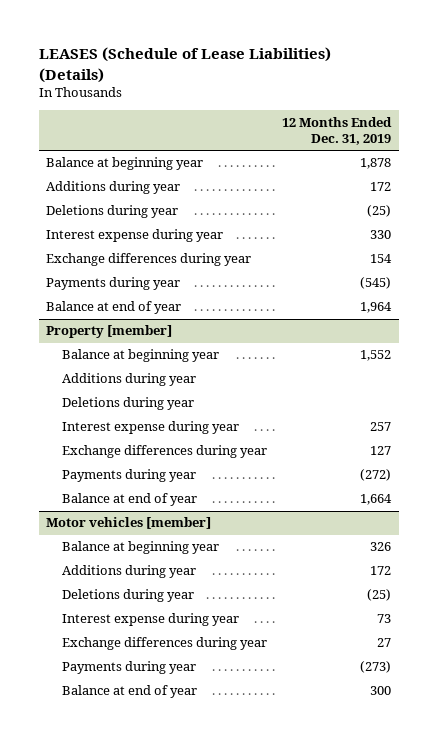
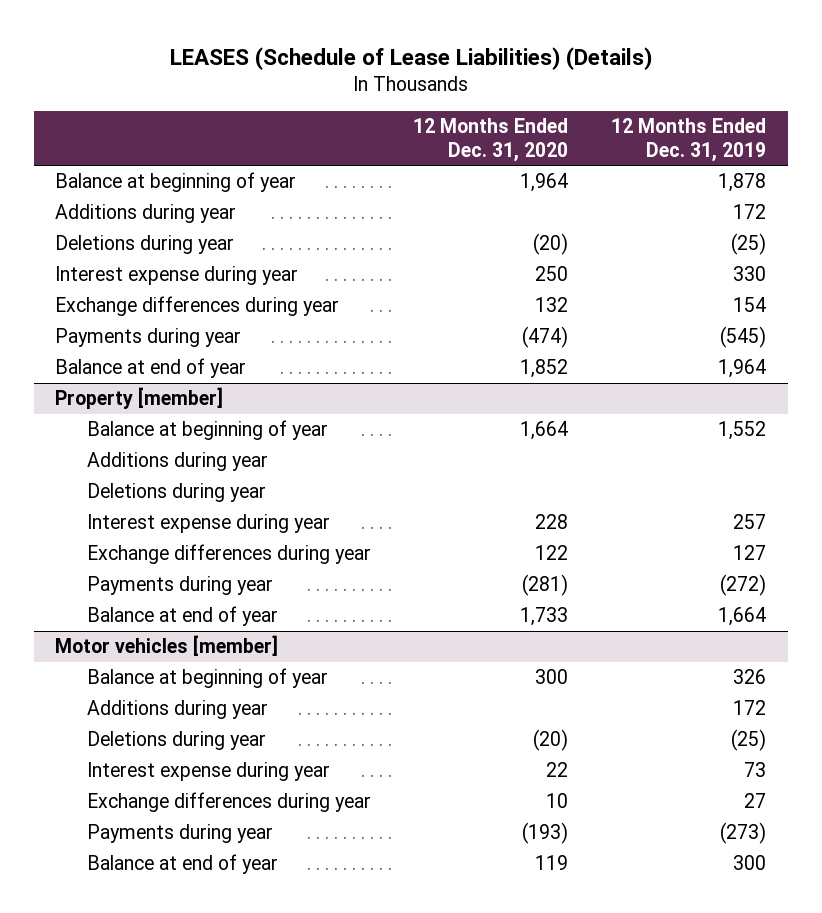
- | 12 Months Ended Dec. 31, 2019
+ | 12 Months Ended Dec. 31, 2020 | 12 Months Ended Dec. 31, 2019
- Balance at beginning year | 1,878
+ Balance at beginning of year | 1,964 | 1,878
@ Property [member]
- Balance at beginning year | 1,552
+ Balance at beginning of year | 1,664 | 1,552
@ Motor vehicles [member]
- Balance at beginning year | 326
+ Balance at beginning of year | 300 | 326

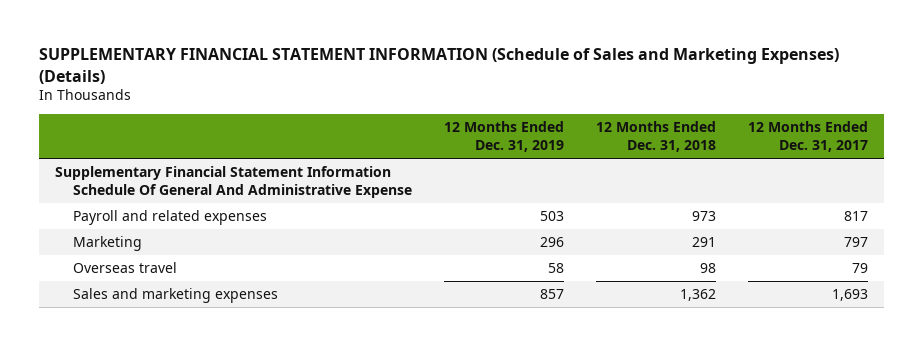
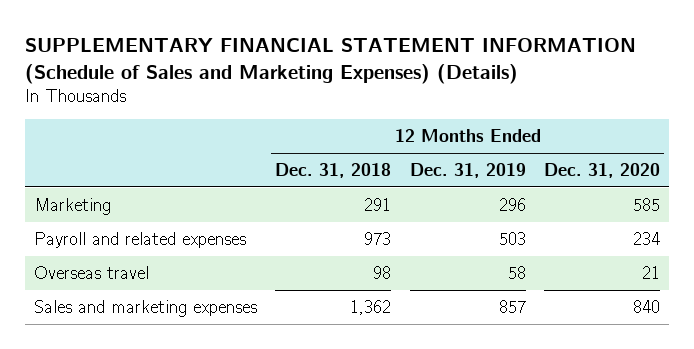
- | 12 Months Ended Dec. 31, 2019 | 12 Months Ended Dec. 31, 2018 | 12 Months Ended Dec. 31, 2017
+ | 12 Months Ended Dec. 31, 2018 | 12 Months Ended Dec. 31, 2019 | 12 Months Ended Dec. 31, 2020
- Supplementary Financial Statement Information Schedule Of General And Administrative Expense
moved down: Payroll and related expenses | 973 | 503 | 234

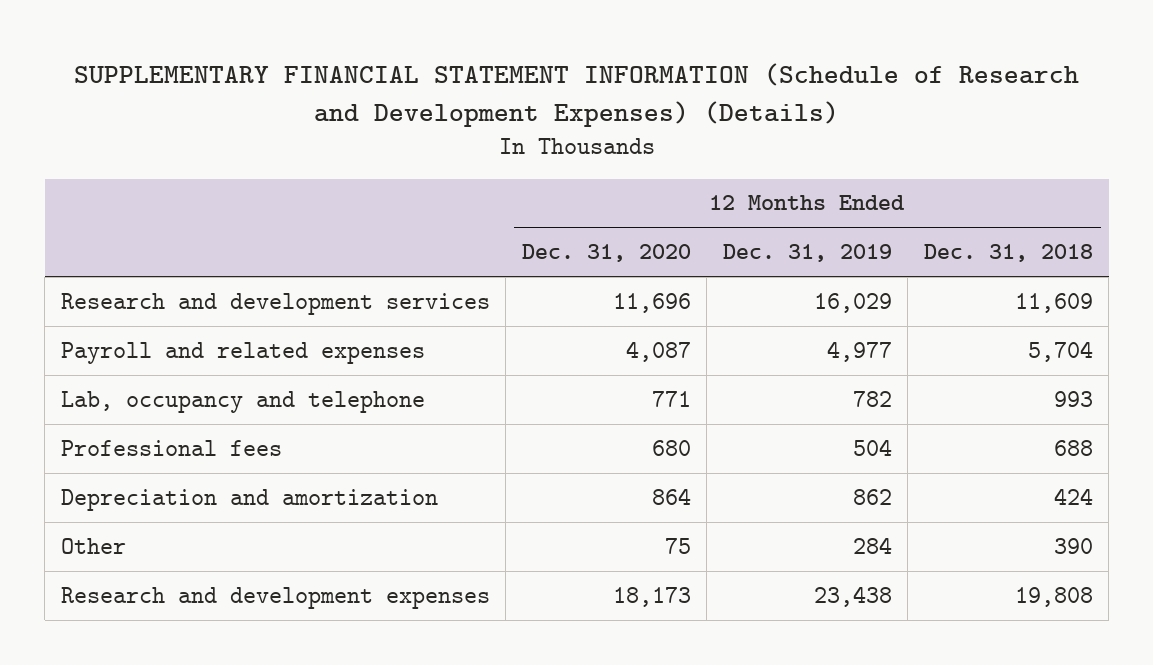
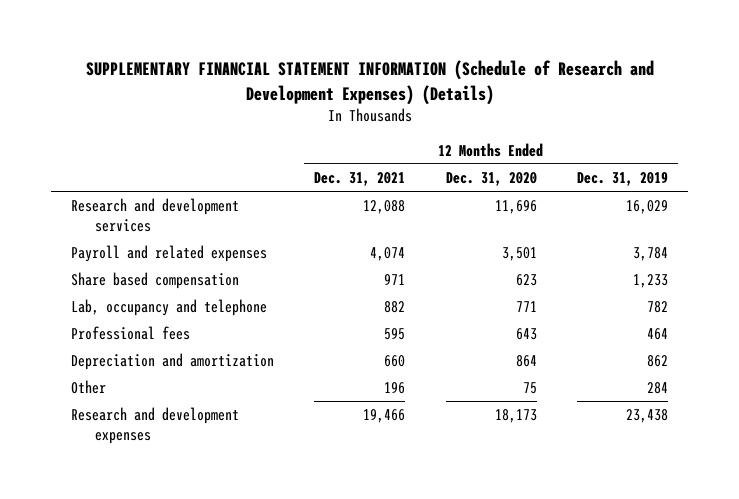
- | 12 Months Ended Dec. 31, 2020 | 12 Months Ended Dec. 31, 2019 | 12 Months Ended Dec. 31, 2018
+ | 12 Months Ended Dec. 31, 2021 | 12 Months Ended Dec. 31, 2020 | 12 Months Ended Dec. 31, 2019
- Payroll and related expenses | 4,087 | 4,977 | 5,704
+ Payroll and related expenses | 4,074 | 3,501 | 3,784
+ Share based compensation | 971 | 623 | 1,233
- Professional fees | 680 | 504 | 688
+ Professional fees | 595 | 643 | 464

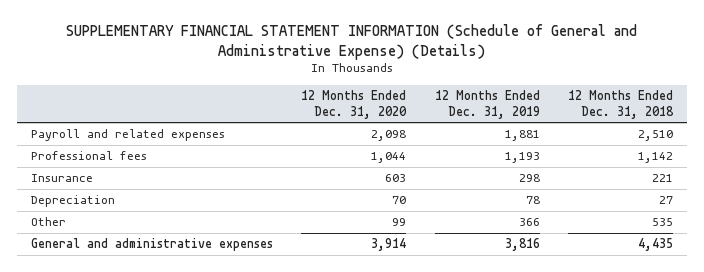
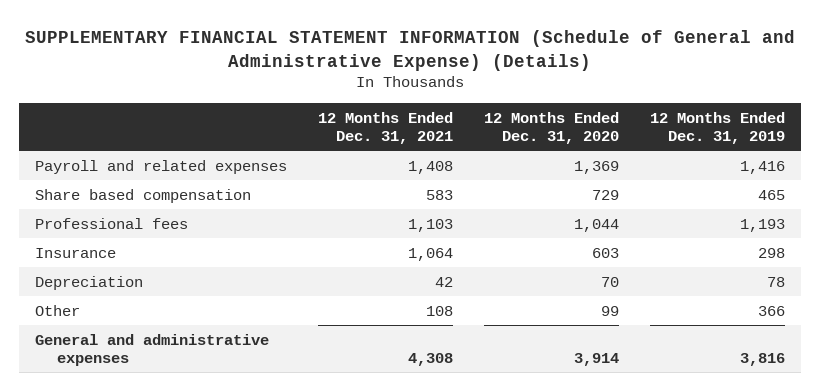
- | 12 Months Ended Dec. 31, 2020 | 12 Months Ended Dec. 31, 2019 | 12 Months Ended Dec. 31, 2018
+ | 12 Months Ended Dec. 31, 2021 | 12 Months Ended Dec. 31, 2020 | 12 Months Ended Dec. 31, 2019
- Payroll and related expenses | 2,098 | 1,881 | 2,510
+ Payroll and related expenses | 1,408 | 1,369 | 1,416
+ Share based compensation | 583 | 729 | 465

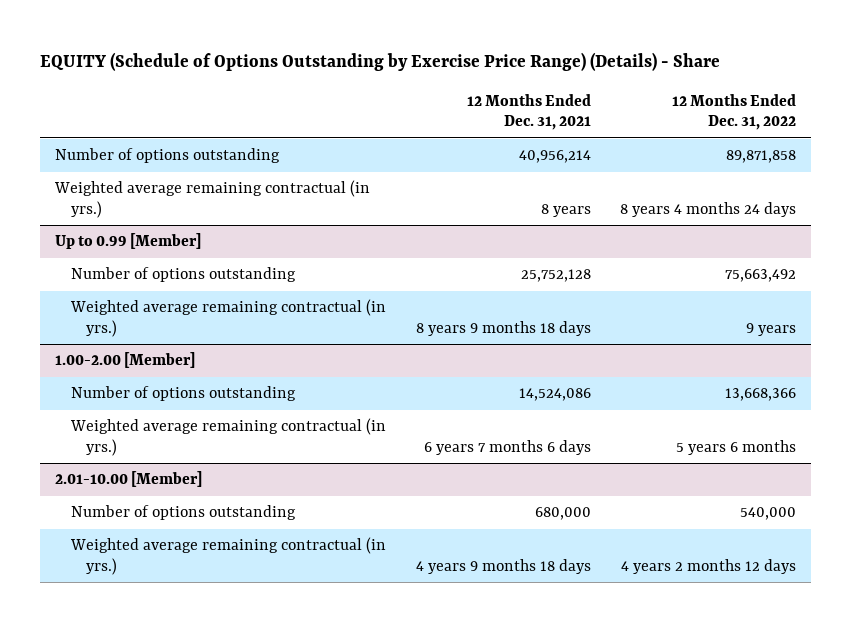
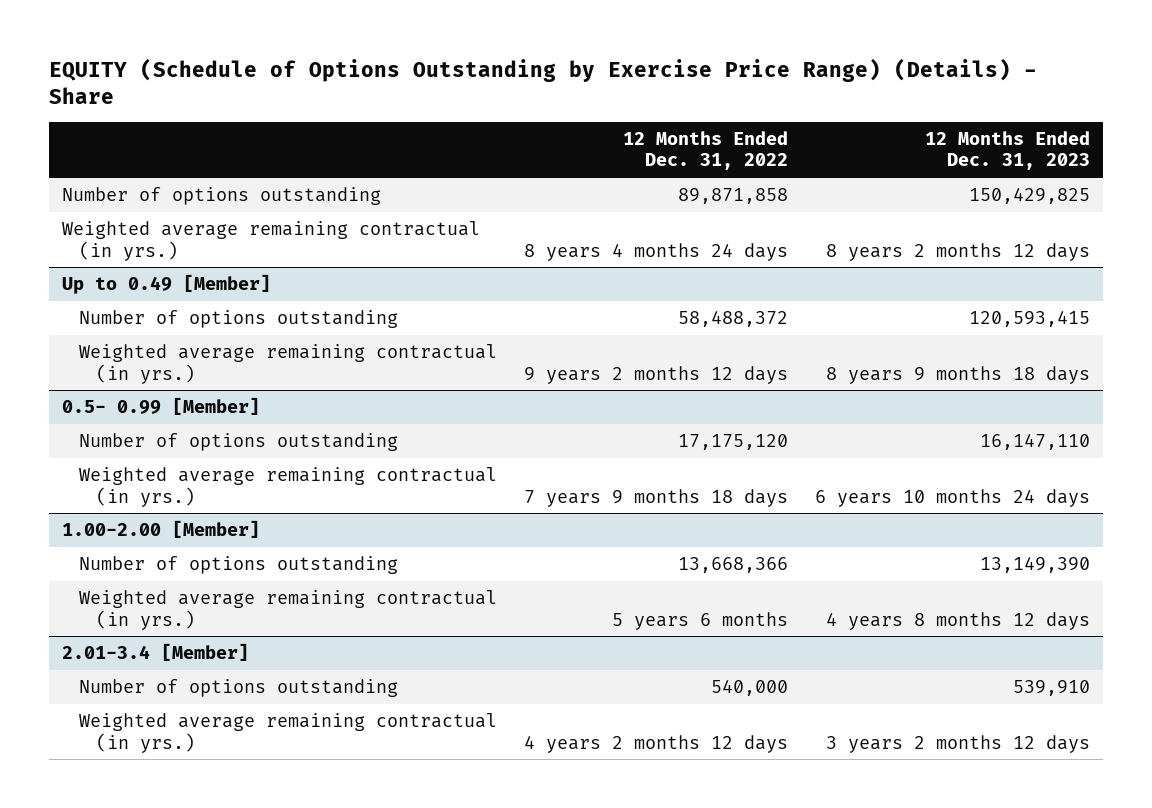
- | 12 Months Ended Dec. 31, 2021 | 12 Months Ended Dec. 31, 2022
+ | 12 Months Ended Dec. 31, 2022 | 12 Months Ended Dec. 31, 2023
- Up to 0.99 [Member]
- Number of options outstanding | 25,752,128 | 75,663,492
- Weighted average remaining contractual (in yrs.) | 8 years 9 months 18 days | 9 years
+ Up to 0.49 [Member]
+ Number of options outstanding | 58,488,372 | 120,593,415
+ Weighted average remaining contractual (in yrs.) | 9 years 2 months 12 days | 8 years 9 months 18 days
+ 0.5- 0.99 [Member]
+ Number of options outstanding | 17,175,120 | 16,147,110
+ Weighted average remaining contractual (in yrs.) | 7 years 9 months 18 days | 6 years 10 months 24 days
- 2.01-10.00 [Member]
+ 2.01-3.4 [Member]

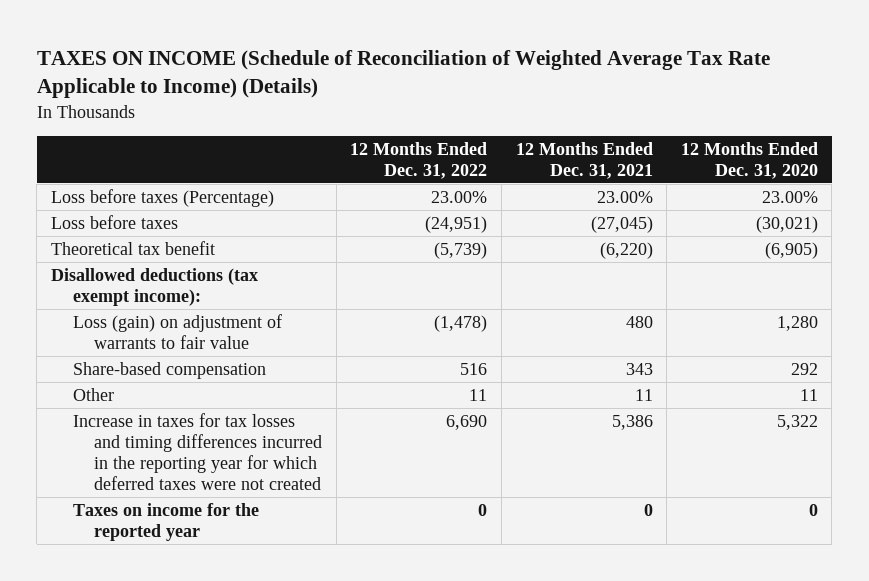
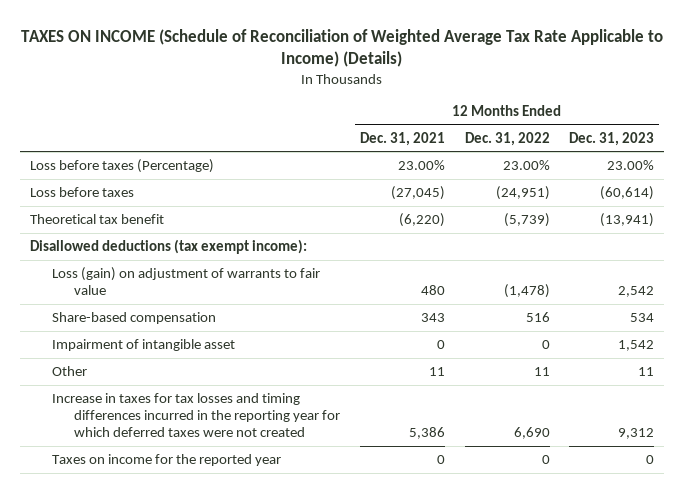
- | 12 Months Ended Dec. 31, 2022 | 12 Months Ended Dec. 31, 2021 | 12 Months Ended Dec. 31, 2020
+ | 12 Months Ended Dec. 31, 2021 | 12 Months Ended Dec. 31, 2022 | 12 Months Ended Dec. 31, 2023
+ Impairment of intangible asset | 0 | 0 | 1,542

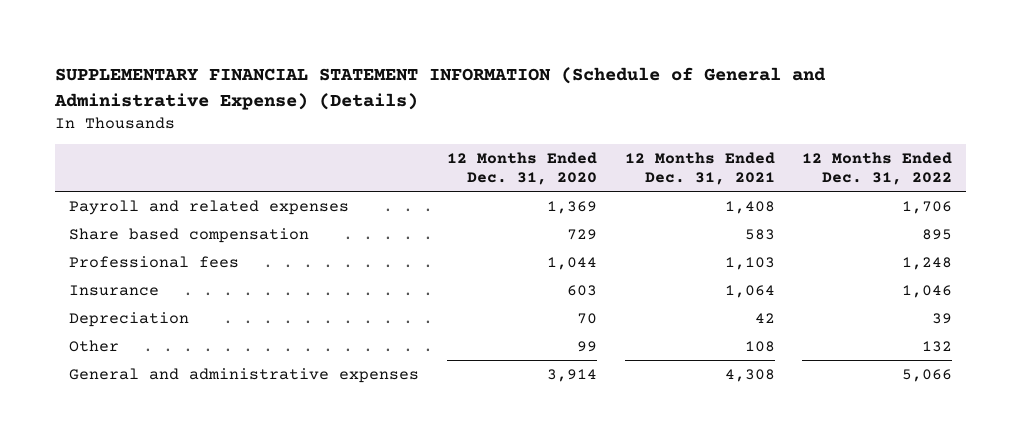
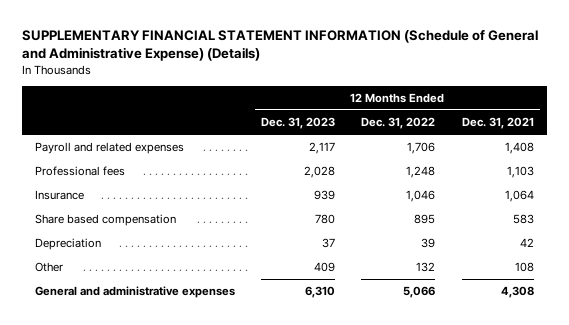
- | 12 Months Ended Dec. 31, 2020 | 12 Months Ended Dec. 31, 2021 | 12 Months Ended Dec. 31, 2022
+ | 12 Months Ended Dec. 31, 2023 | 12 Months Ended Dec. 31, 2022 | 12 Months Ended Dec. 31, 2021
moved down: Share based compensation | 780 | 895 | 583

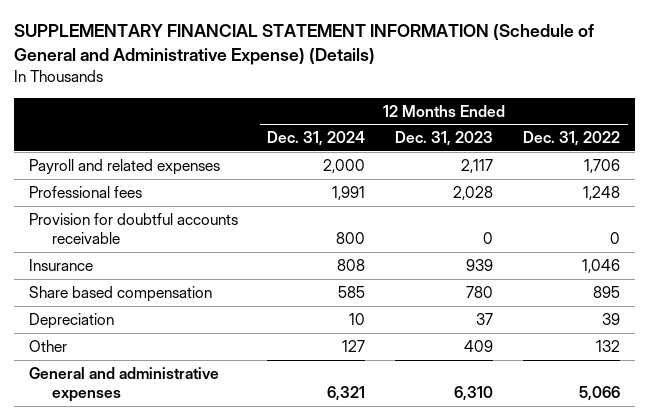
- | 12 Months Ended Dec. 31, 2023 | 12 Months Ended Dec. 31, 2022 | 12 Months Ended Dec. 31, 2021
+ | 12 Months Ended Dec. 31, 2024 | 12 Months Ended Dec. 31, 2023 | 12 Months Ended Dec. 31, 2022
+ Provision for doubtful accounts receivable | 800 | 0 | 0

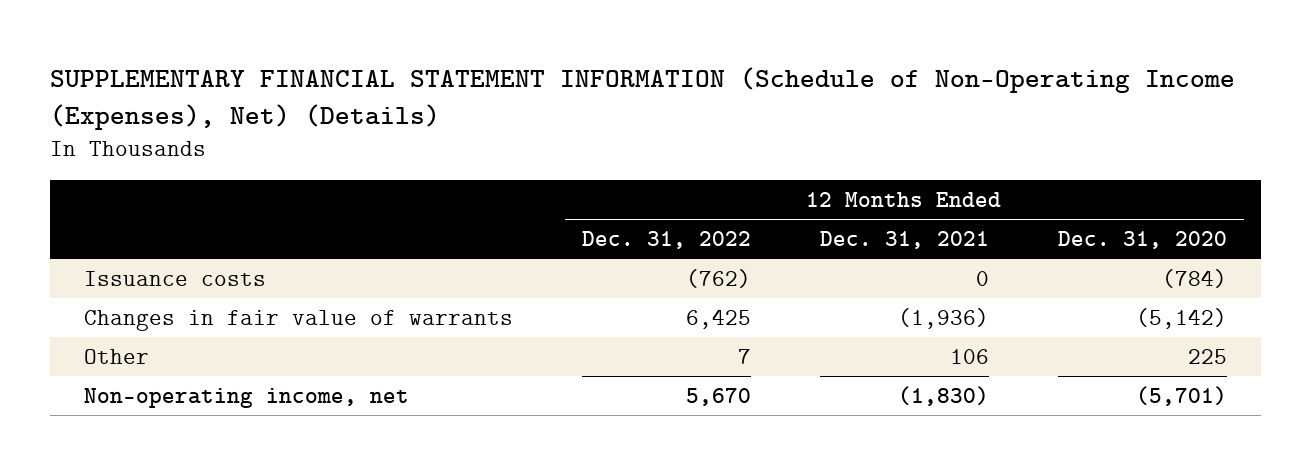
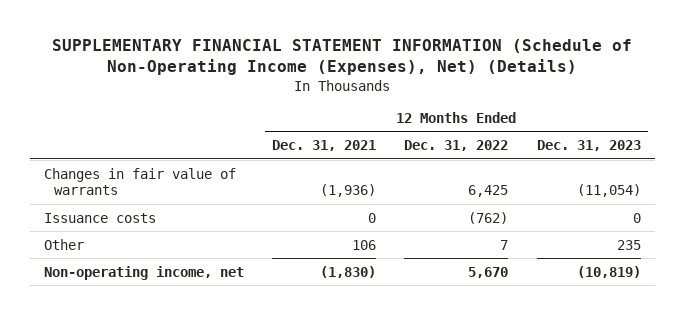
- | 12 Months Ended Dec. 31, 2022 | 12 Months Ended Dec. 31, 2021 | 12 Months Ended Dec. 31, 2020
+ | 12 Months Ended Dec. 31, 2021 | 12 Months Ended Dec. 31, 2022 | 12 Months Ended Dec. 31, 2023
moved down: Issuance costs | 0 | (762) | 0

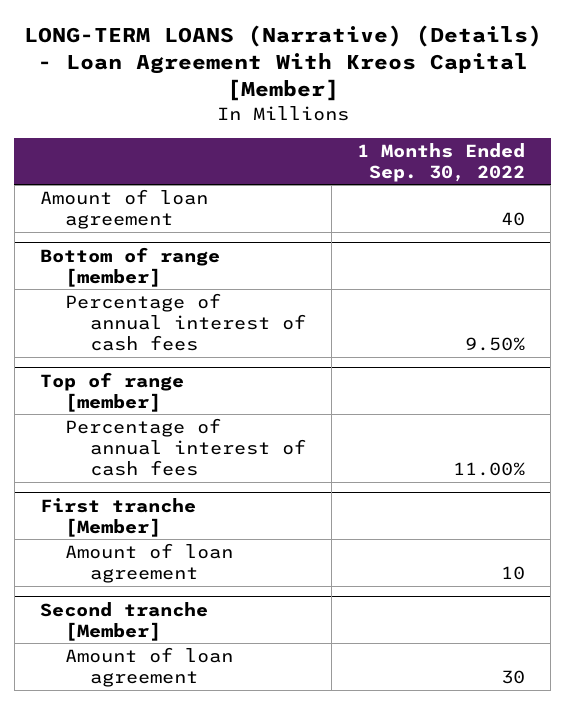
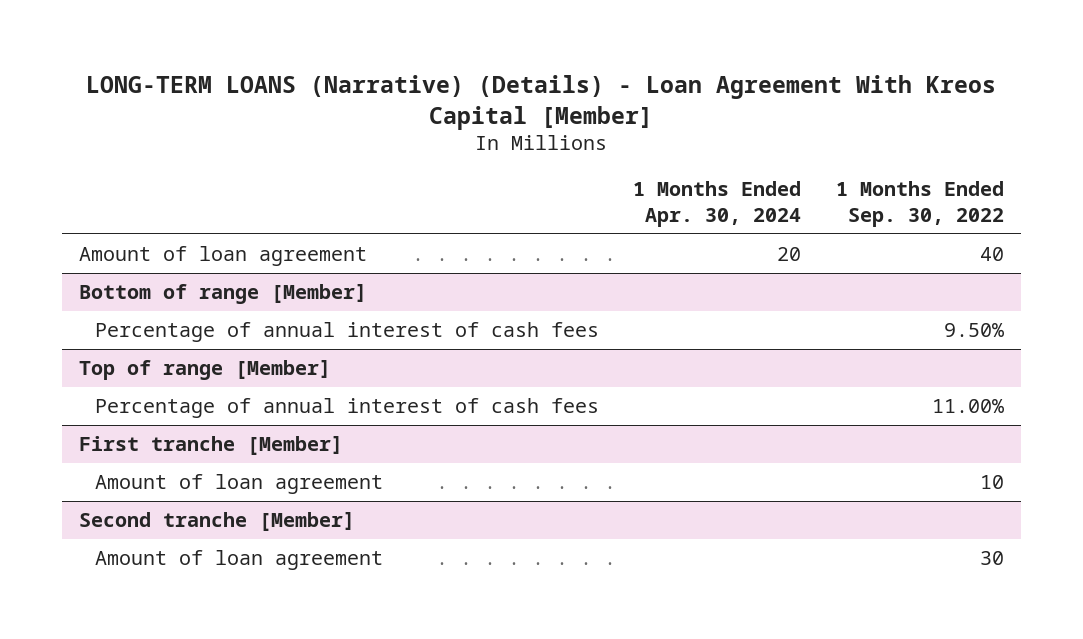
- | 1 Months Ended Sep. 30, 2022
+ | 1 Months Ended Apr. 30, 2024 | 1 Months Ended Sep. 30, 2022
- Bottom of range [member]
+ Bottom of range [Member]
- Top of range [member]
+ Top of range [Member]

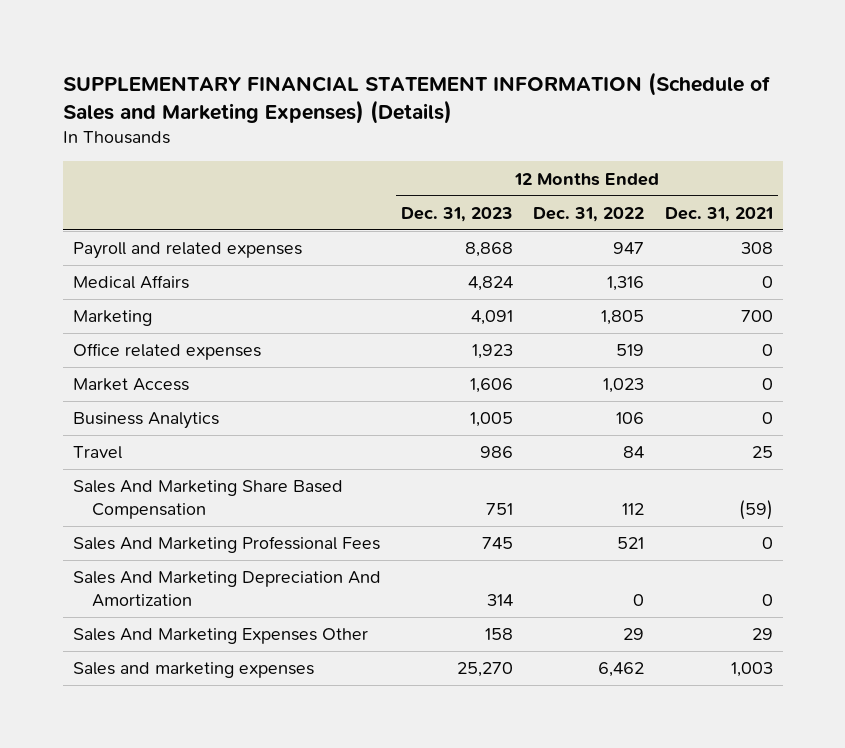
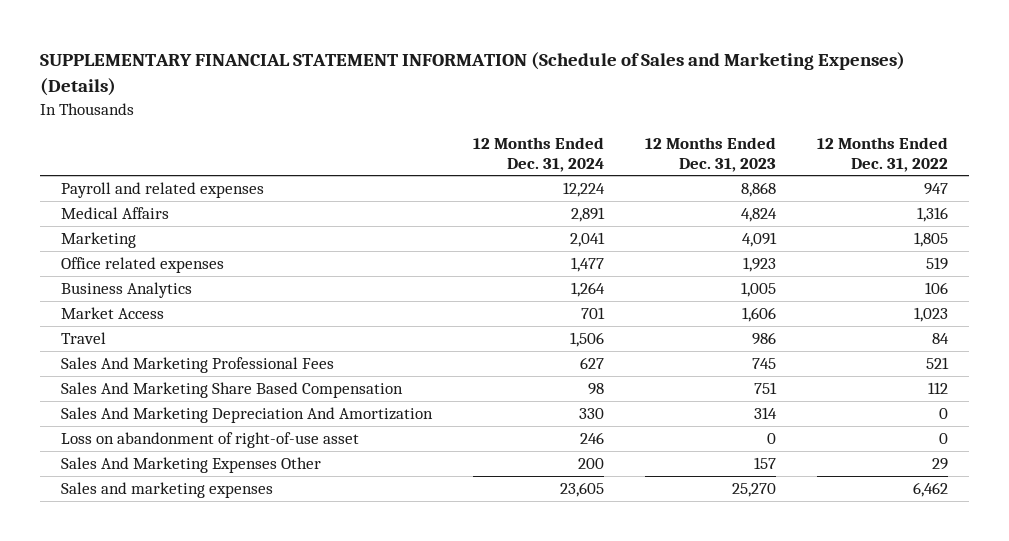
- | 12 Months Ended Dec. 31, 2023 | 12 Months Ended Dec. 31, 2022 | 12 Months Ended Dec. 31, 2021
+ | 12 Months Ended Dec. 31, 2024 | 12 Months Ended Dec. 31, 2023 | 12 Months Ended Dec. 31, 2022
moved down: Market Access | 701 | 1,606 | 1,023
moved down: Sales And Marketing Share Based Compensation | 98 | 751 | 112
- Sales And Marketing Expenses Other | 158 | 29 | 29
+ Loss on abandonment of right-of-use asset | 246 | 0 | 0
+ Sales And Marketing Expenses Other | 200 | 157 | 29

